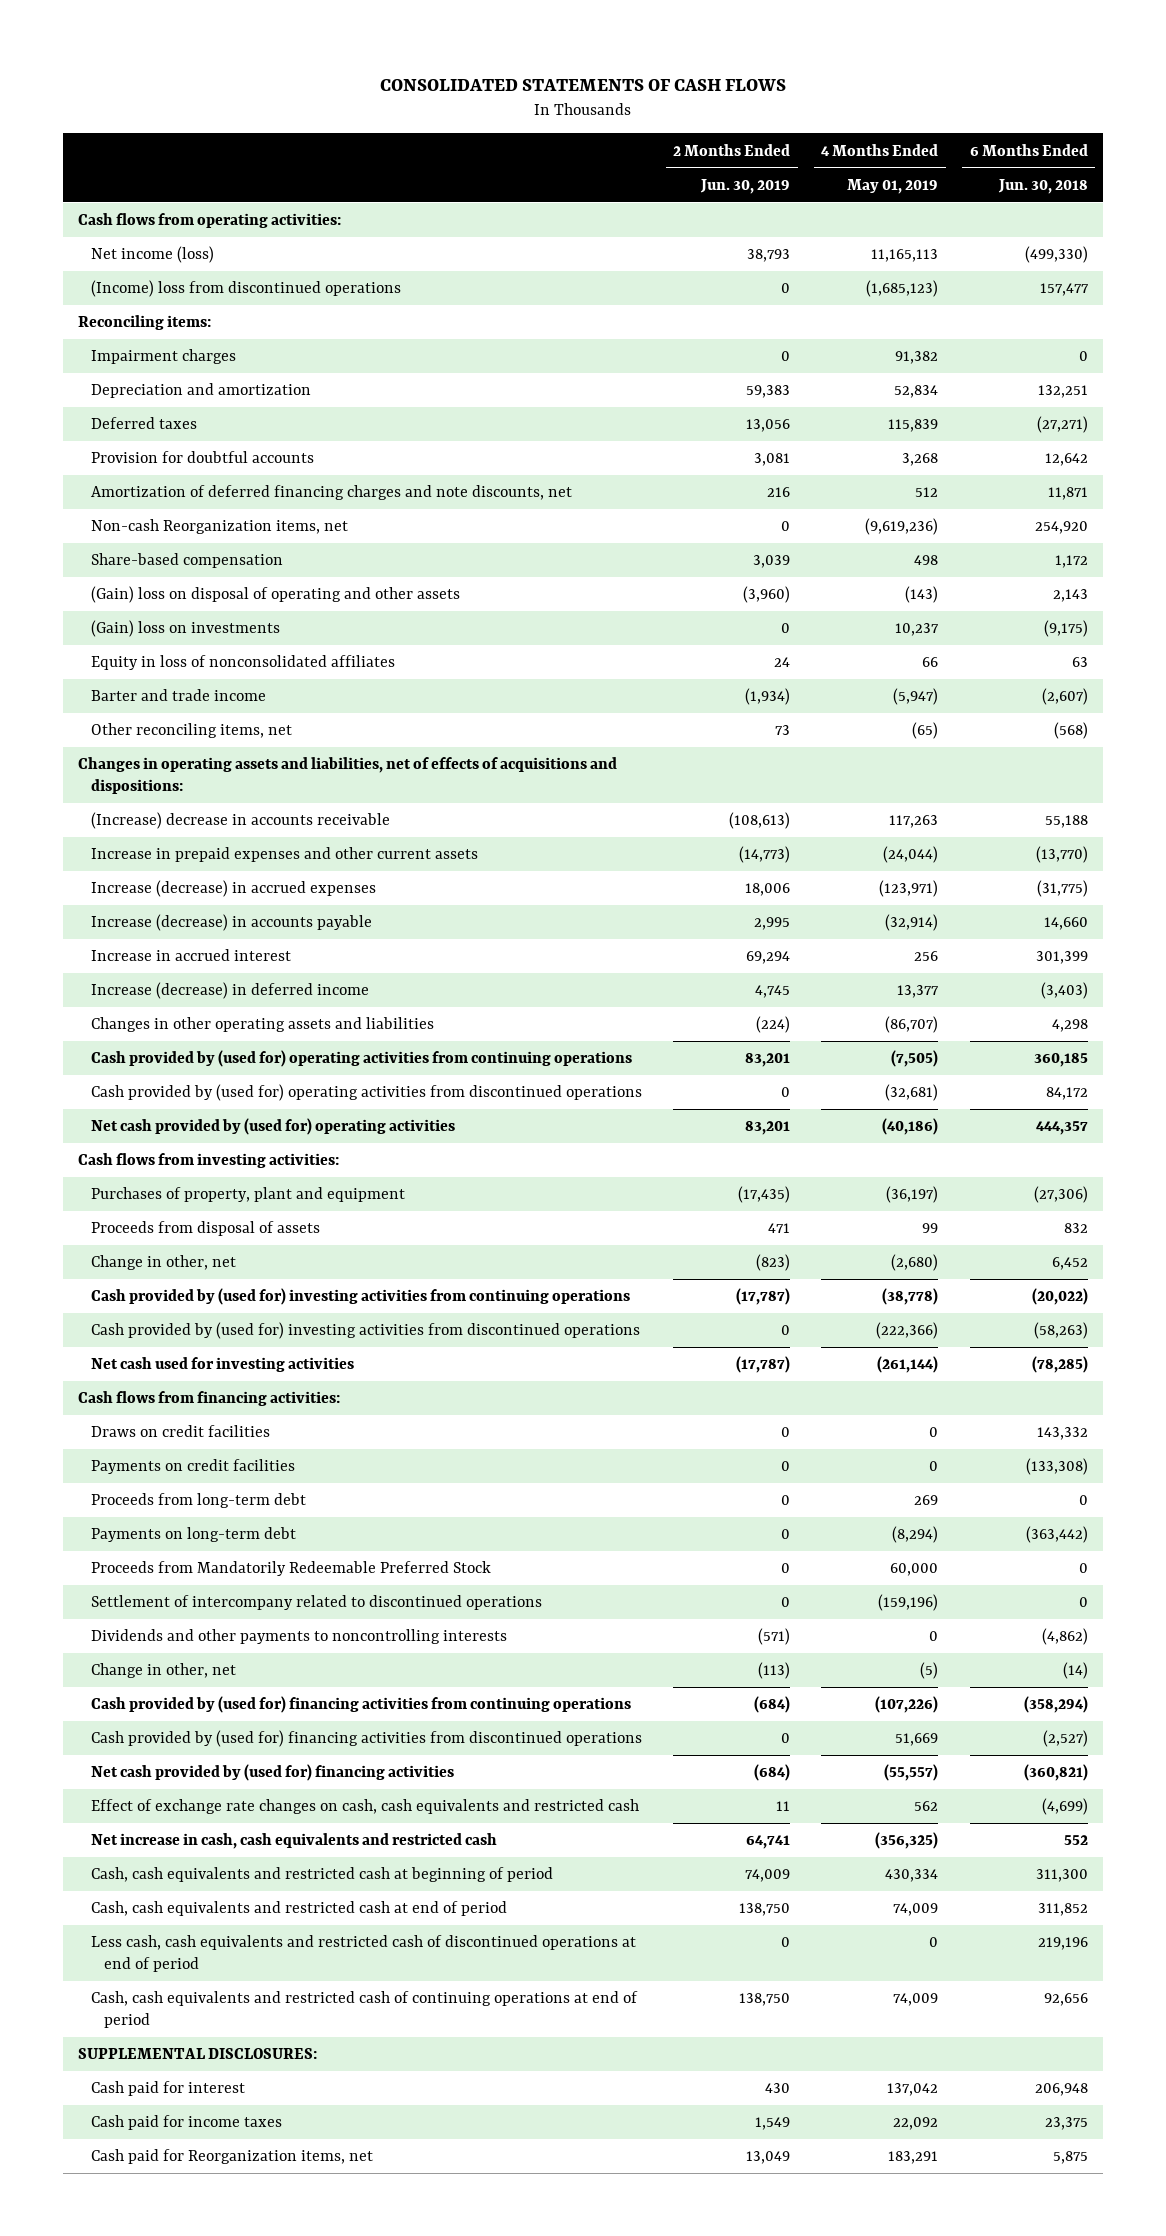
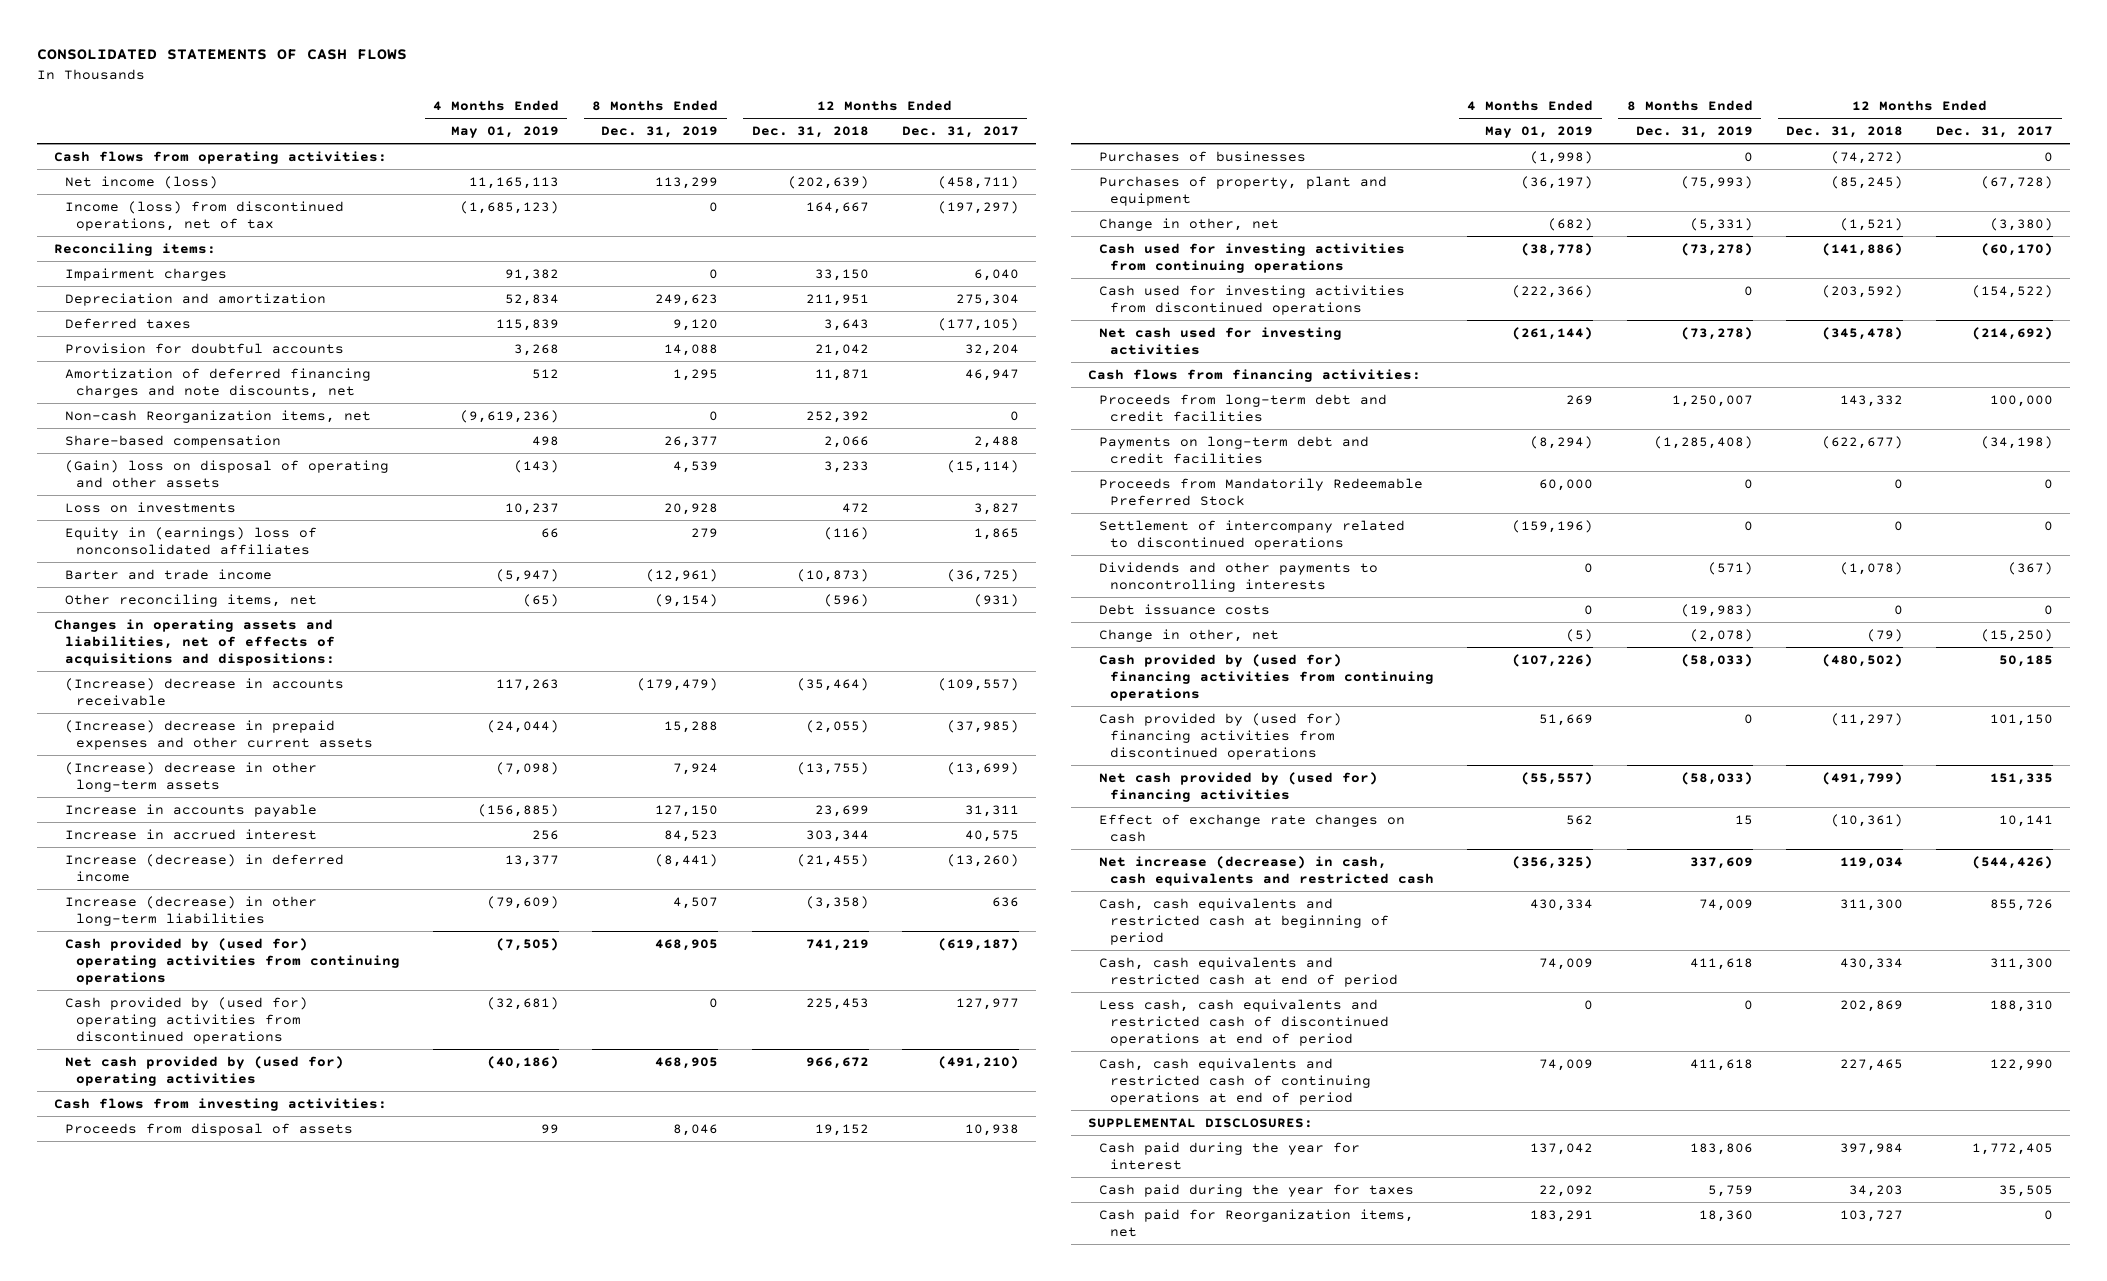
- | 2 Months Ended Jun. 30, 2019 | 4 Months Ended May 01, 2019 | 6 Months Ended Jun. 30, 2018
+ | 4 Months Ended May 01, 2019 | 8 Months Ended Dec. 31, 2019 | 12 Months Ended Dec. 31, 2018 | 12 Months Ended Dec. 31, 2017
- (Income) loss from discontinued operations | 0 | (1,685,123) | 157,477
+ Income (loss) from discontinued operations, net of tax | (1,685,123) | 0 | 164,667 | (197,297)
- (Gain) loss on investments | 0 | 10,237 | (9,175)
- Equity in loss of nonconsolidated affiliates | 24 | 66 | 63
+ Loss on investments | 10,237 | 20,928 | 472 | 3,827
+ Equity in (earnings) loss of nonconsolidated affiliates | 66 | 279 | (116) | 1,865
- Increase in prepaid expenses and other current assets | (14,773) | (24,044) | (13,770)
- Increase (decrease) in accrued expenses | 18,006 | (123,971) | (31,775)
- Increase (decrease) in accounts payable | 2,995 | (32,914) | 14,660
+ (Increase) decrease in prepaid expenses and other current assets | (24,044) | 15,288 | (2,055) | (37,985)
+ (Increase) decrease in other long-term assets | (7,098) | 7,924 | (13,755) | (13,699)
+ Increase in accounts payable | (156,885) | 127,150 | 23,699 | 31,311
- Changes in other operating assets and liabilities | (224) | (86,707) | 4,298
+ Increase (decrease) in other long-term liabilities | (79,609) | 4,507 | (3,358) | 636
- Change in other, net | (823) | (2,680) | 6,452
- Cash provided by (used for) investing activities from continuing operations | (17,787) | (38,778) | (20,022)
- Cash provided by (used for) investing activities from discontinued operations | 0 | (222,366) | (58,263)
+ Purchases of businesses | (1,998) | 0 | (74,272) | 0
moved down: Purchases of property, plant and equipment | (36,197) | (75,993) | (85,245) | (67,728)
+ Change in other, net | (682) | (5,331) | (1,521) | (3,380)
+ Cash used for investing activities from continuing operations | (38,778) | (73,278) | (141,886) | (60,170)
+ Cash used for investing activities from discontinued operations | (222,366) | 0 | (203,592) | (154,522)
- Draws on credit facilities | 0 | 0 | 143,332
- Payments on credit facilities | 0 | 0 | (133,308)
- Proceeds from long-term debt | 0 | 269 | 0
- Payments on long-term debt | 0 | (8,294) | (363,442)
+ Proceeds from long-term debt and credit facilities | 269 | 1,250,007 | 143,332 | 100,000
+ Payments on long-term debt and credit facilities | (8,294) | (1,285,408) | (622,677) | (34,198)
+ Debt issuance costs | 0 | (19,983) | 0 | 0
- Effect of exchange rate changes on cash, cash equivalents and restricted cash | 11 | 562 | (4,699)
- Net increase in cash, cash equivalents and restricted cash | 64,741 | (356,325) | 552
+ Effect of exchange rate changes on cash | 562 | 15 | (10,361) | 10,141
+ Net increase (decrease) in cash, cash equivalents and restricted cash | (356,325) | 337,609 | 119,034 | (544,426)
- Cash paid for interest | 430 | 137,042 | 206,948
- Cash paid for income taxes | 1,549 | 22,092 | 23,375
+ Cash paid during the year for interest | 137,042 | 183,806 | 397,984 | 1,772,405
+ Cash paid during the year for taxes | 22,092 | 5,759 | 34,203 | 35,505

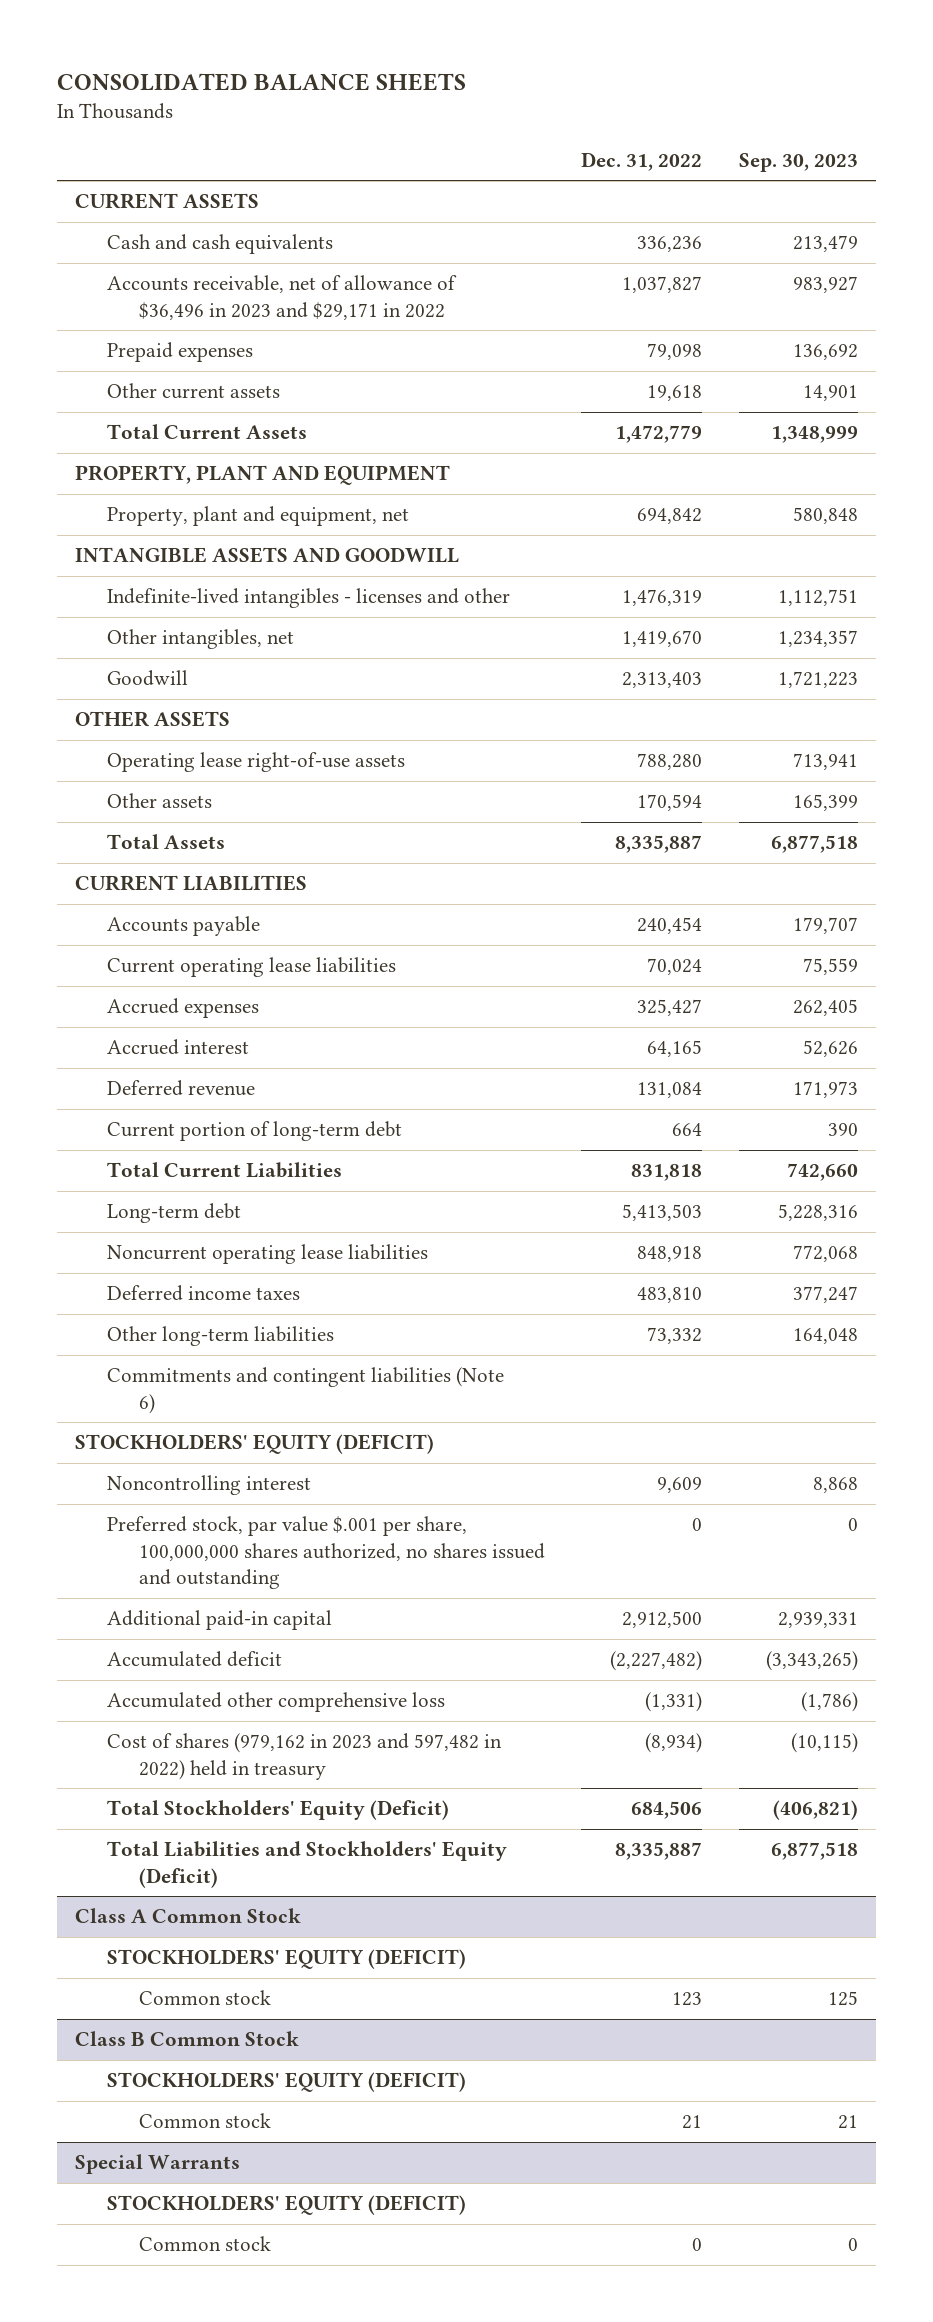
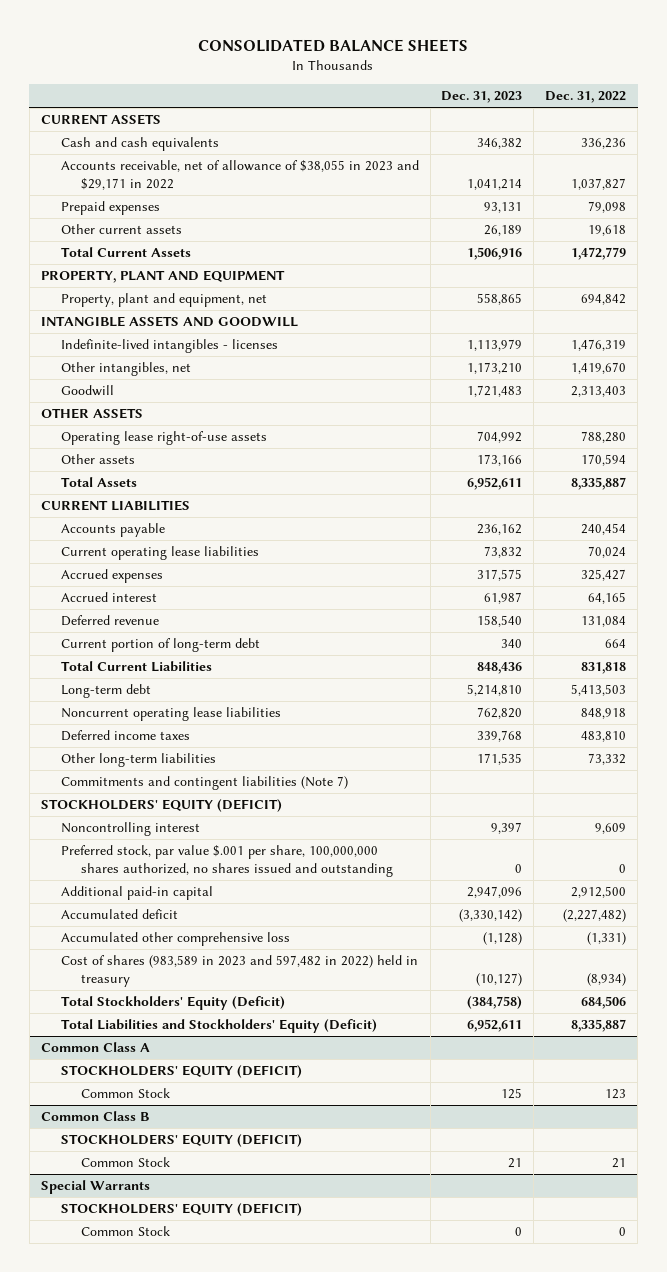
- | Dec. 31, 2022 | Sep. 30, 2023
+ | Dec. 31, 2023 | Dec. 31, 2022
- Accounts receivable, net of allowance of $36,496 in 2023 and $29,171 in 2022 | 1,037,827 | 983,927
+ Accounts receivable, net of allowance of $38,055 in 2023 and $29,171 in 2022 | 1,041,214 | 1,037,827
- Indefinite-lived intangibles - licenses and other | 1,476,319 | 1,112,751
+ Indefinite-lived intangibles - licenses | 1,113,979 | 1,476,319
- Commitments and contingent liabilities (Note 6)
+ Commitments and contingent liabilities (Note 7)
- Cost of shares (979,162 in 2023 and 597,482 in 2022) held in treasury | (8,934) | (10,115)
+ Cost of shares (983,589 in 2023 and 597,482 in 2022) held in treasury | (10,127) | (8,934)
- Class A Common Stock
+ Common Class A
- Common stock | 123 | 125
- Class B Common Stock
+ Common Stock | 125 | 123
+ Common Class B
- Common stock | 21 | 21
+ Common Stock | 21 | 21
@ Special Warrants
- Common stock | 0 | 0
+ Common Stock | 0 | 0

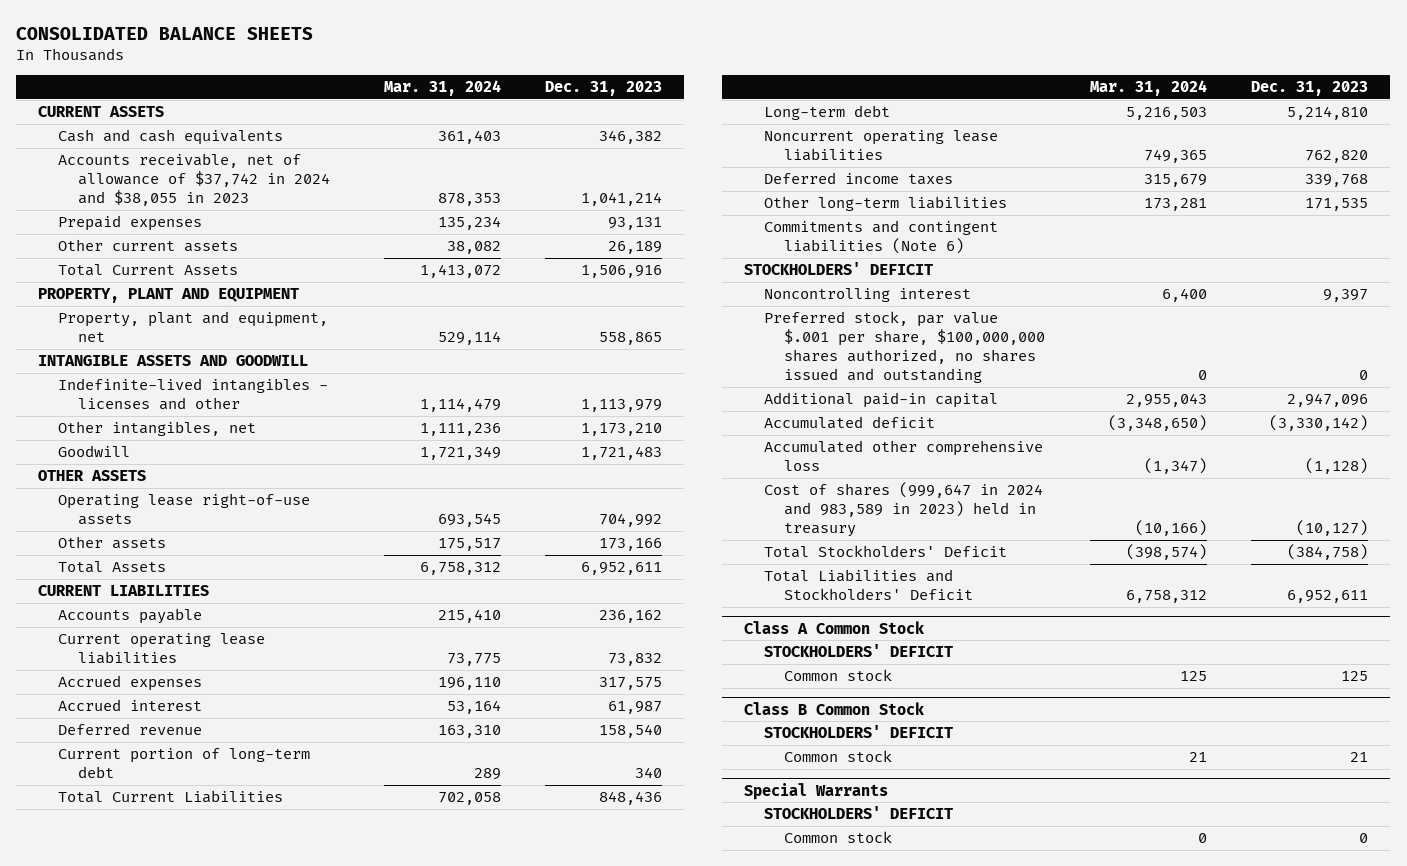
- | Dec. 31, 2023 | Dec. 31, 2022
+ | Mar. 31, 2024 | Dec. 31, 2023
- Accounts receivable, net of allowance of $38,055 in 2023 and $29,171 in 2022 | 1,041,214 | 1,037,827
+ Accounts receivable, net of allowance of $37,742 in 2024 and $38,055 in 2023 | 878,353 | 1,041,214
- Indefinite-lived intangibles - licenses | 1,113,979 | 1,476,319
+ Indefinite-lived intangibles - licenses and other | 1,114,479 | 1,113,979
- Commitments and contingent liabilities (Note 7)
- STOCKHOLDERS' EQUITY (DEFICIT)
+ Commitments and contingent liabilities (Note 6)
+ STOCKHOLDERS' DEFICIT
- Preferred stock, par value $.001 per share, 100,000,000 shares authorized, no shares issued and outstanding | 0 | 0
+ Preferred stock, par value $.001 per share, $100,000,000 shares authorized, no shares issued and outstanding | 0 | 0
- Cost of shares (983,589 in 2023 and 597,482 in 2022) held in treasury | (10,127) | (8,934)
- Total Stockholders' Equity (Deficit) | (384,758) | 684,506
- Total Liabilities and Stockholders' Equity (Deficit) | 6,952,611 | 8,335,887
- Common Class A
- STOCKHOLDERS' EQUITY (DEFICIT)
- Common Stock | 125 | 123
- Common Class B
- STOCKHOLDERS' EQUITY (DEFICIT)
- Common Stock | 21 | 21
+ Cost of shares (999,647 in 2024 and 983,589 in 2023) held in treasury | (10,166) | (10,127)
+ Total Stockholders' Deficit | (398,574) | (384,758)
+ Total Liabilities and Stockholders' Deficit | 6,758,312 | 6,952,611
+ Class A Common Stock
+ STOCKHOLDERS' DEFICIT
+ Common stock | 125 | 125
+ Class B Common Stock
+ STOCKHOLDERS' DEFICIT
+ Common stock | 21 | 21
@ Special Warrants
- STOCKHOLDERS' EQUITY (DEFICIT)
- Common Stock | 0 | 0
+ STOCKHOLDERS' DEFICIT
+ Common stock | 0 | 0

